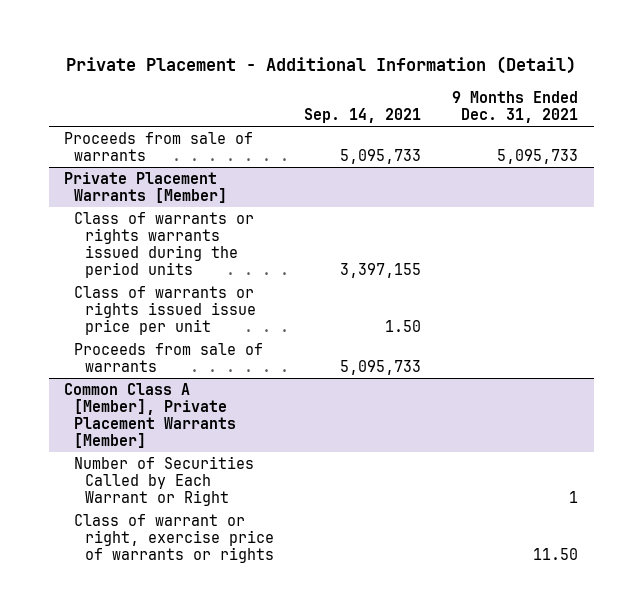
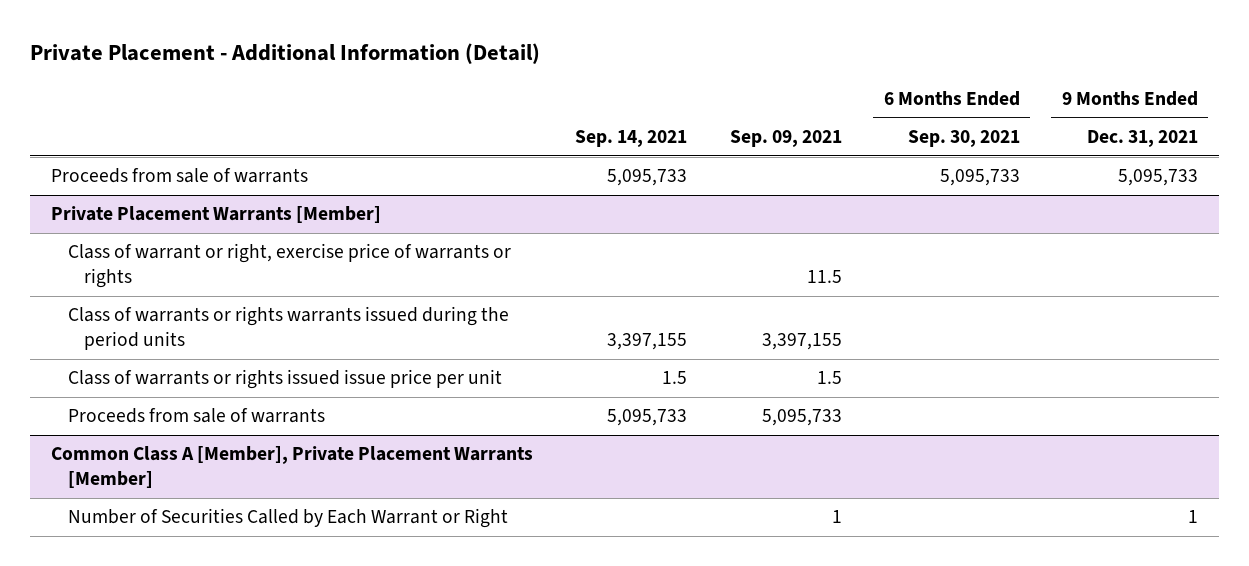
- | Sep. 14, 2021 | 9 Months Ended Dec. 31, 2021
+ | Sep. 14, 2021 | Sep. 09, 2021 | 6 Months Ended Sep. 30, 2021 | 9 Months Ended Dec. 31, 2021
@ Private Placement Warrants [Member]
+ Class of warrant or right, exercise price of warrants or rights | | 11.5 | |
- Class of warrants or rights issued issue price per unit | 1.50 |
+ Class of warrants or rights issued issue price per unit | 1.5 | 1.5 | |
@ Common Class A [Member], Private Placement Warrants [Member]
- Class of warrant or right, exercise price of warrants or rights | | 11.50

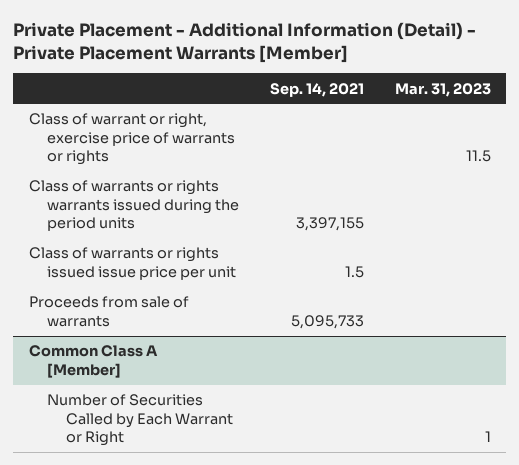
- Private Placement - Additional Information (Detail)
+ Private Placement - Additional Information (Detail) - Private Placement Warrants [Member]
- | Sep. 14, 2021 | Sep. 09, 2021 | 6 Months Ended Sep. 30, 2021 | 9 Months Ended Dec. 31, 2021
+ | Sep. 14, 2021 | Mar. 31, 2023
- Proceeds from sale of warrants | 5,095,733 | | 5,095,733 | 5,095,733
- Private Placement Warrants [Member]
- Common Class A [Member], Private Placement Warrants [Member]
+ Common Class A [Member]

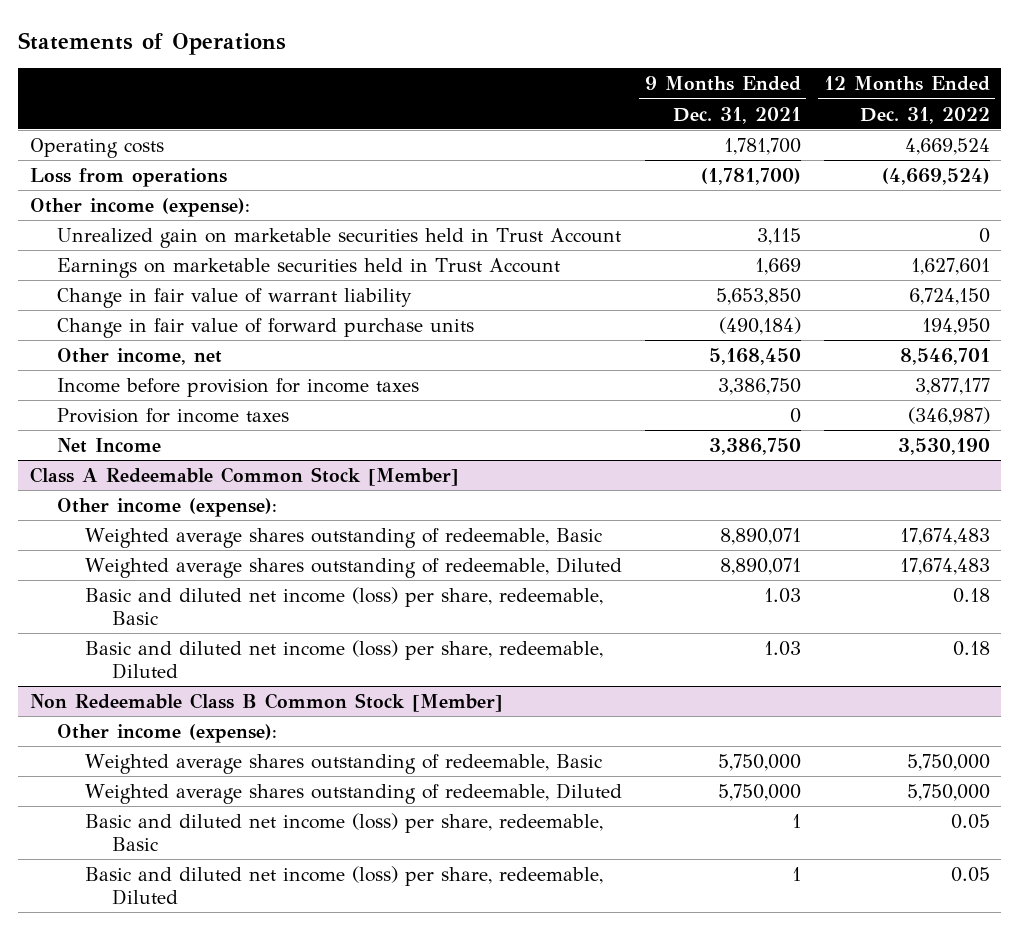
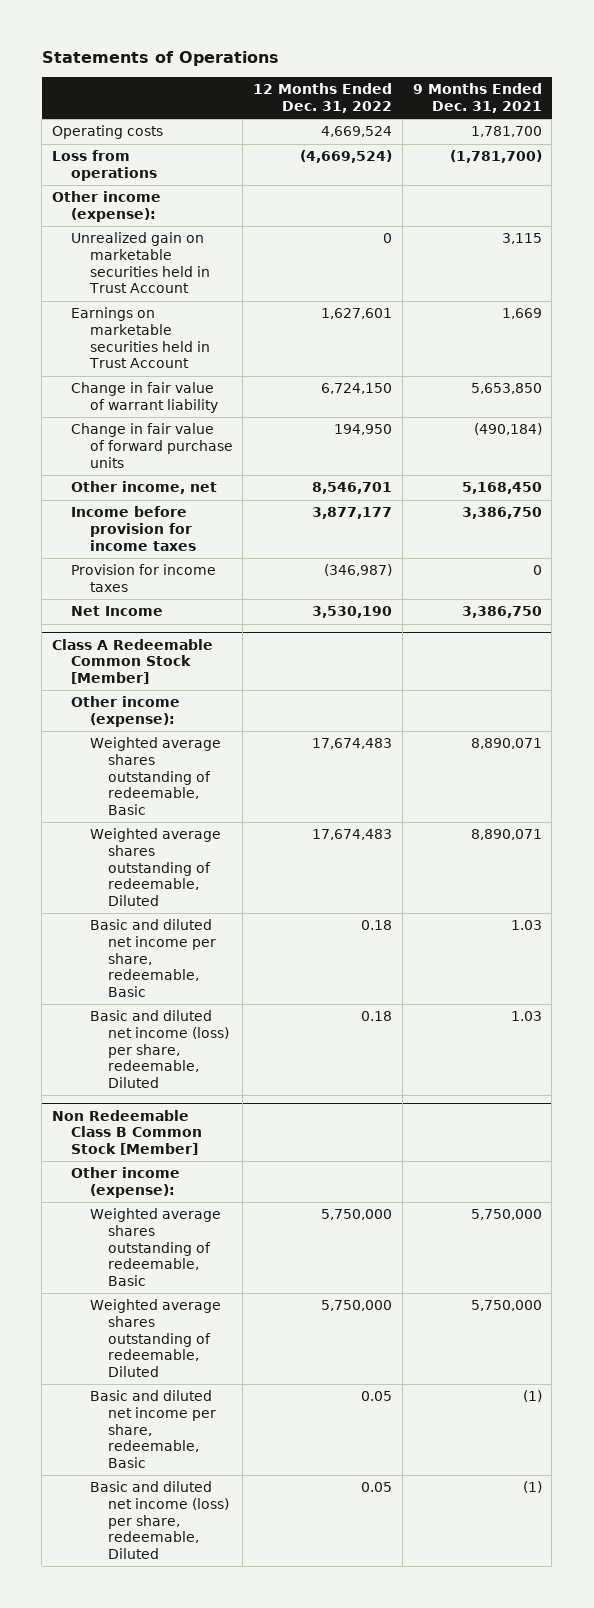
- | 9 Months Ended Dec. 31, 2021 | 12 Months Ended Dec. 31, 2022
+ | 12 Months Ended Dec. 31, 2022 | 9 Months Ended Dec. 31, 2021
@ Class A Redeemable Common Stock [Member]
- Basic and diluted net income (loss) per share, redeemable, Basic | 1.03 | 0.18
+ Basic and diluted net income per share, redeemable, Basic | 0.18 | 1.03
@ Non Redeemable Class B Common Stock [Member]
- Basic and diluted net income (loss) per share, redeemable, Basic | 1 | 0.05
- Basic and diluted net income (loss) per share, redeemable, Diluted | 1 | 0.05
+ Basic and diluted net income per share, redeemable, Basic | 0.05 | (1)
+ Basic and diluted net income (loss) per share, redeemable, Diluted | 0.05 | (1)

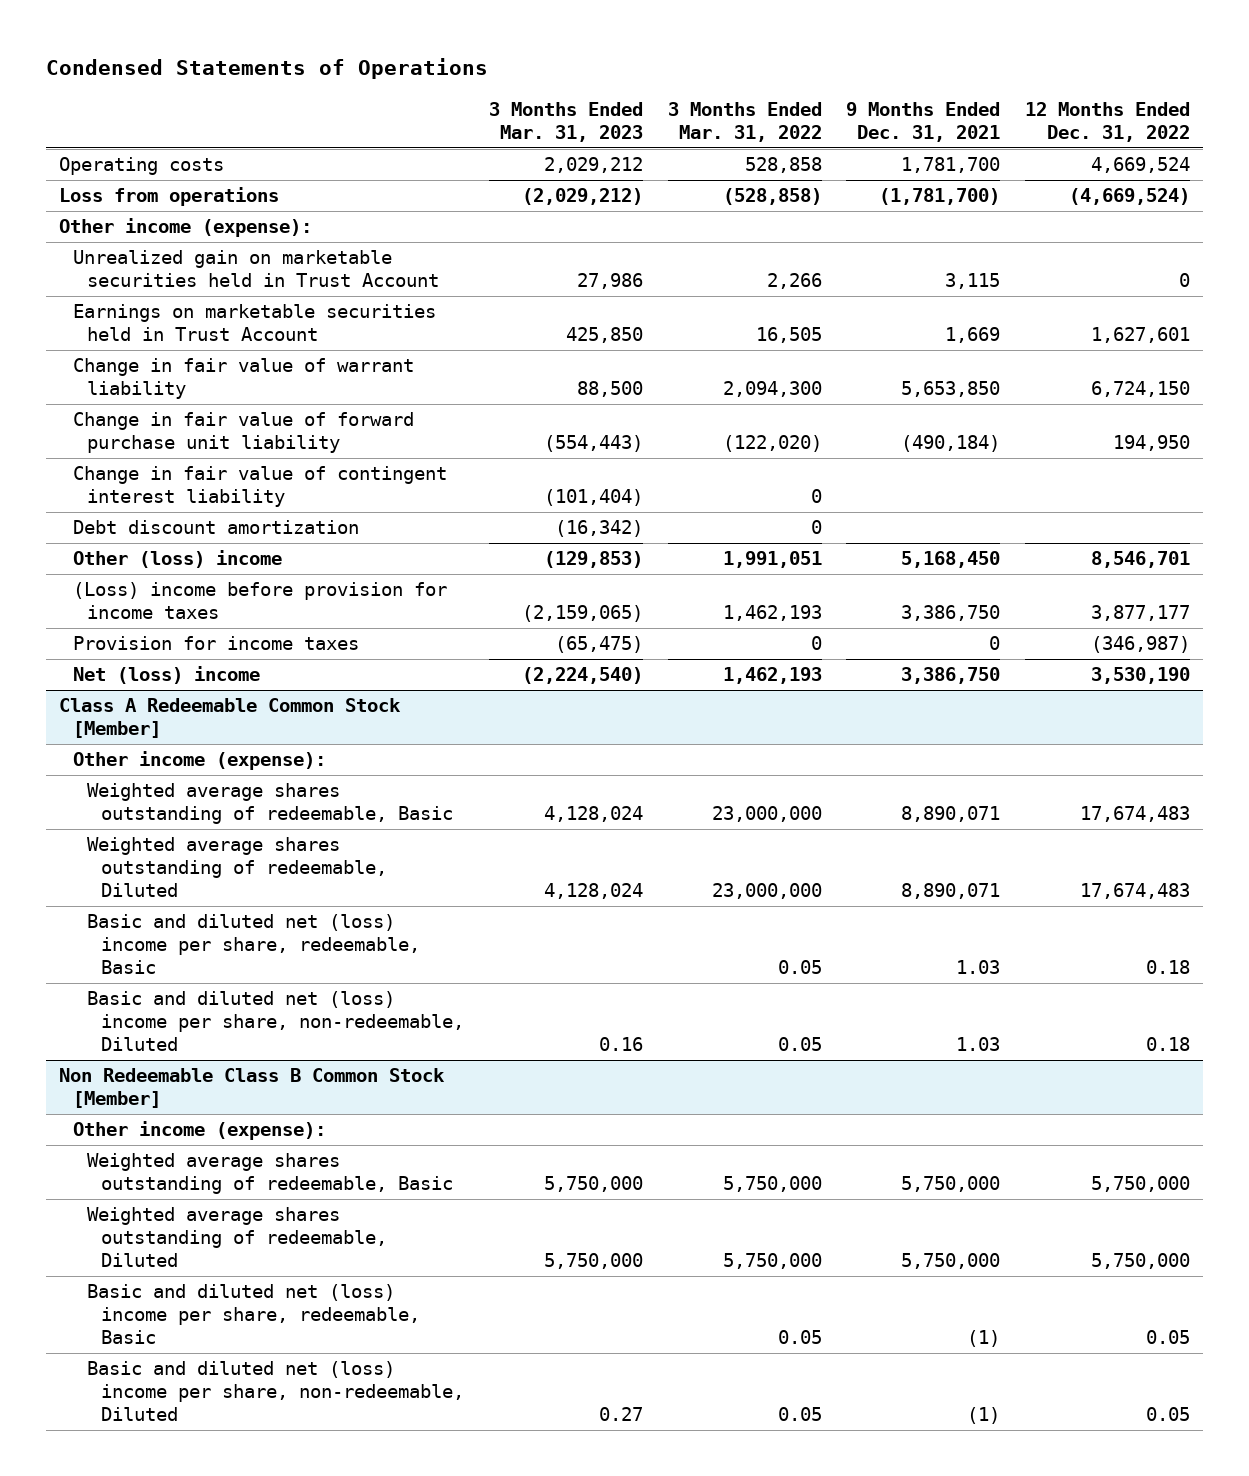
- Statements of Operations
+ Condensed Statements of Operations
- | 12 Months Ended Dec. 31, 2022 | 9 Months Ended Dec. 31, 2021
+ | 3 Months Ended Mar. 31, 2023 | 3 Months Ended Mar. 31, 2022 | 9 Months Ended Dec. 31, 2021 | 12 Months Ended Dec. 31, 2022
- Change in fair value of forward purchase units | 194,950 | (490,184)
- Other income, net | 8,546,701 | 5,168,450
- Income before provision for income taxes | 3,877,177 | 3,386,750
+ Change in fair value of forward purchase unit liability | (554,443) | (122,020) | (490,184) | 194,950
+ Change in fair value of contingent interest liability | (101,404) | 0 | |
+ Debt discount amortization | (16,342) | 0 | |
+ Other (loss) income | (129,853) | 1,991,051 | 5,168,450 | 8,546,701
+ (Loss) income before provision for income taxes | (2,159,065) | 1,462,193 | 3,386,750 | 3,877,177
- Net Income | 3,530,190 | 3,386,750
+ Net (loss) income | (2,224,540) | 1,462,193 | 3,386,750 | 3,530,190
@ Class A Redeemable Common Stock [Member]
- Basic and diluted net income per share, redeemable, Basic | 0.18 | 1.03
- Basic and diluted net income (loss) per share, redeemable, Diluted | 0.18 | 1.03
+ Basic and diluted net (loss) income per share, redeemable, Basic | | 0.05 | 1.03 | 0.18
+ Basic and diluted net (loss) income per share, non-redeemable, Diluted | 0.16 | 0.05 | 1.03 | 0.18
@ Non Redeemable Class B Common Stock [Member]
- Basic and diluted net income per share, redeemable, Basic | 0.05 | (1)
- Basic and diluted net income (loss) per share, redeemable, Diluted | 0.05 | (1)
+ Basic and diluted net (loss) income per share, redeemable, Basic | | 0.05 | (1) | 0.05
+ Basic and diluted net (loss) income per share, non-redeemable, Diluted | 0.27 | 0.05 | (1) | 0.05

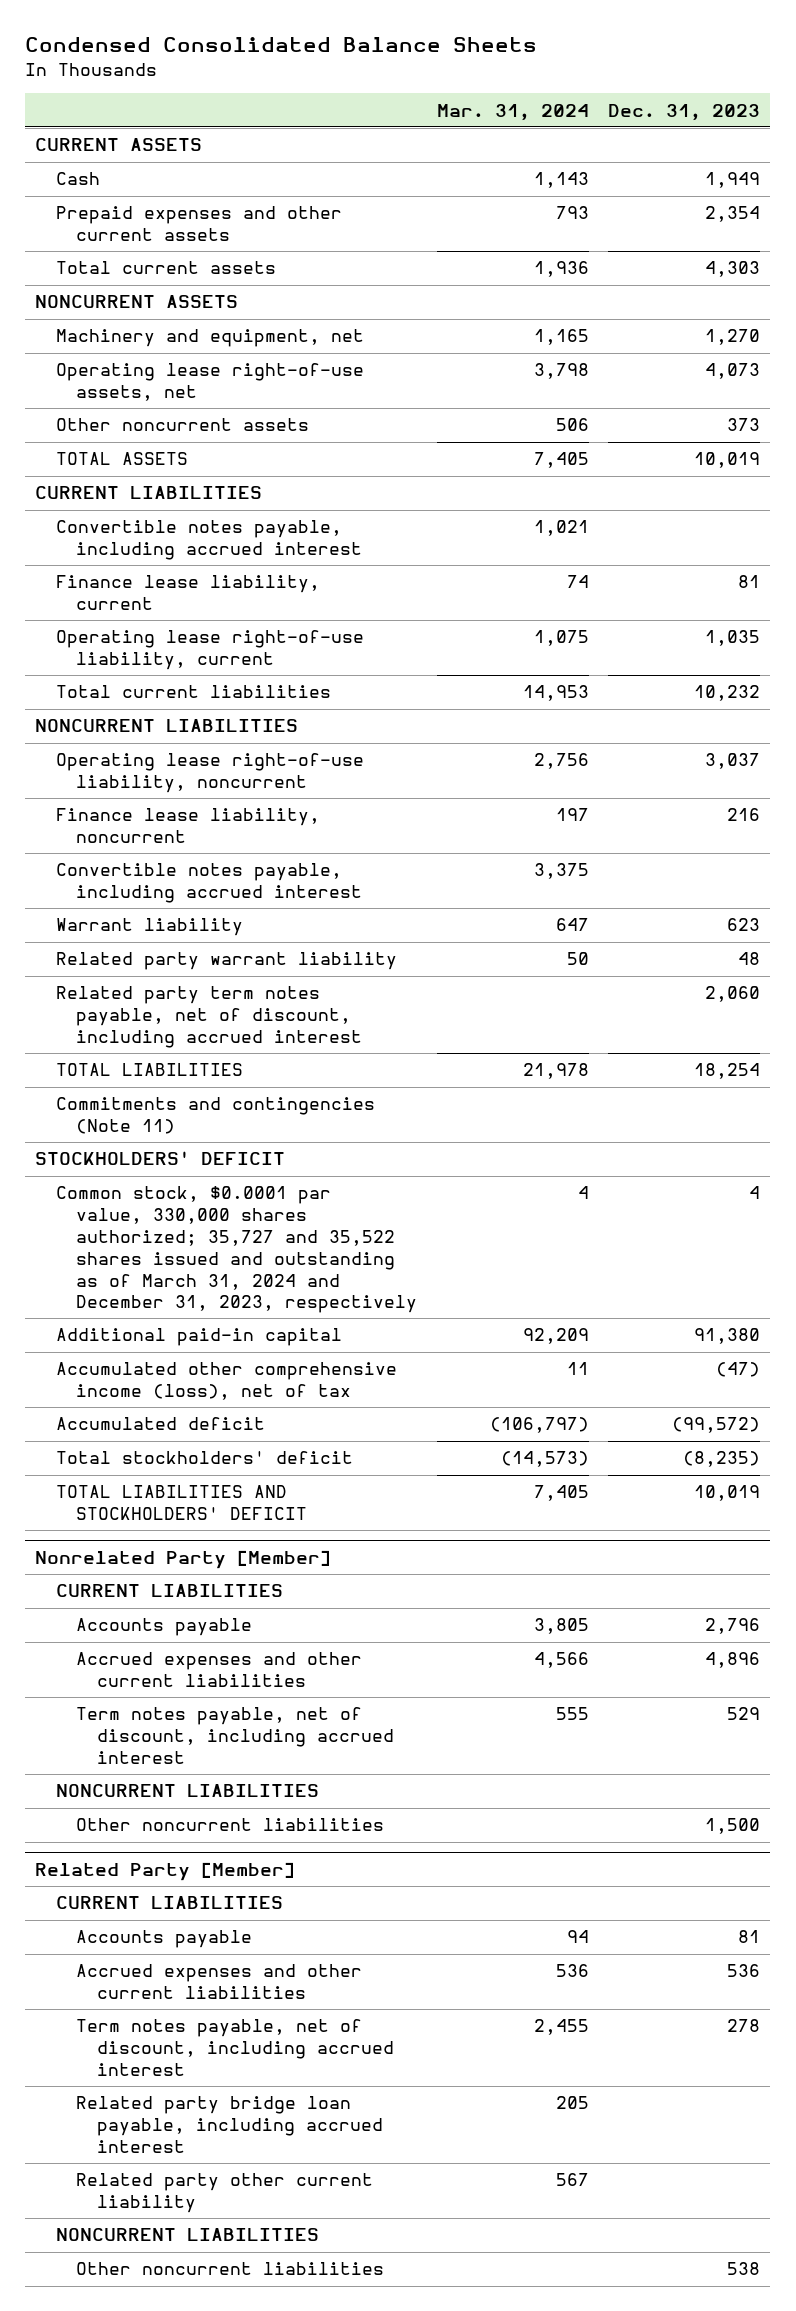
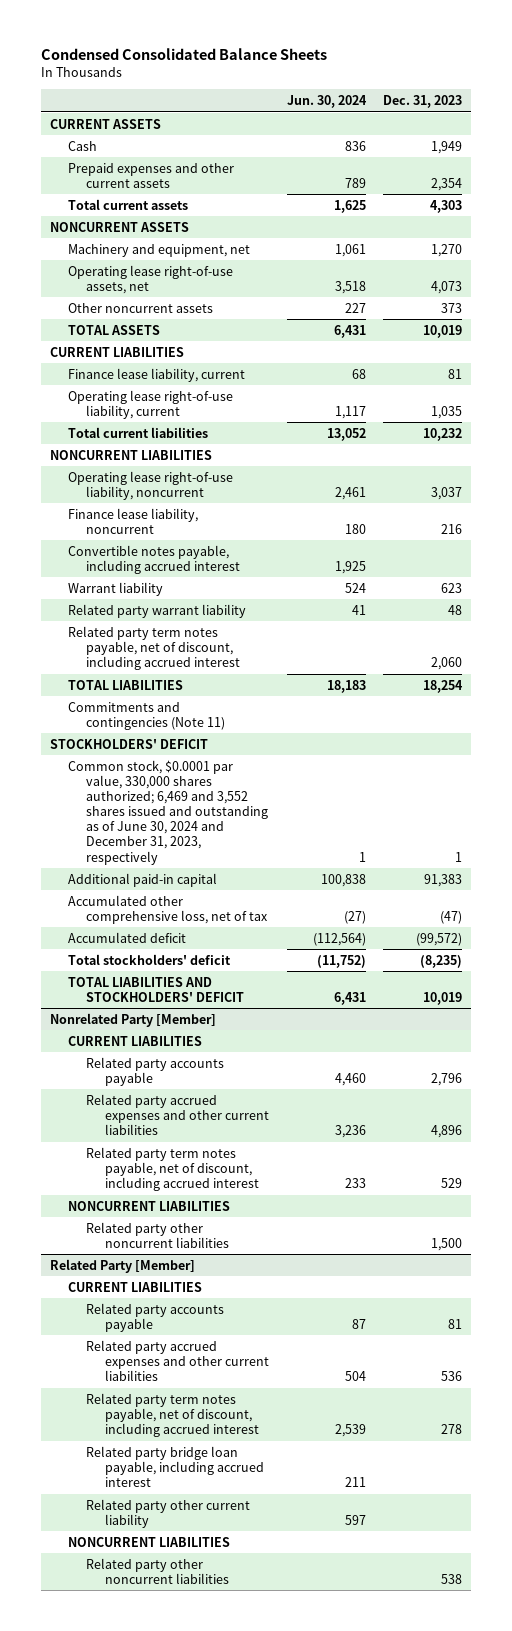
- | Mar. 31, 2024 | Dec. 31, 2023
+ | Jun. 30, 2024 | Dec. 31, 2023
- Convertible notes payable, including accrued interest | 1,021 |
- Common stock, $0.0001 par value, 330,000 shares authorized; 35,727 and 35,522 shares issued and outstanding as of March 31, 2024 and December 31, 2023, respectively | 4 | 4
- Additional paid-in capital | 92,209 | 91,380
- Accumulated other comprehensive income (loss), net of tax | 11 | (47)
+ Common stock, $0.0001 par value, 330,000 shares authorized; 6,469 and 3,552 shares issued and outstanding as of June 30, 2024 and December 31, 2023, respectively | 1 | 1
+ Additional paid-in capital | 100,838 | 91,383
+ Accumulated other comprehensive loss, net of tax | (27) | (47)
@ Nonrelated Party [Member]
- Accounts payable | 3,805 | 2,796
- Accrued expenses and other current liabilities | 4,566 | 4,896
- Term notes payable, net of discount, including accrued interest | 555 | 529
+ Related party accounts payable | 4,460 | 2,796
+ Related party accrued expenses and other current liabilities | 3,236 | 4,896
+ Related party term notes payable, net of discount, including accrued interest | 233 | 529
- Other noncurrent liabilities | | 1,500
+ Related party other noncurrent liabilities | | 1,500
@ Related Party [Member]
- Accounts payable | 94 | 81
- Accrued expenses and other current liabilities | 536 | 536
- Term notes payable, net of discount, including accrued interest | 2,455 | 278
+ Related party accounts payable | 87 | 81
+ Related party accrued expenses and other current liabilities | 504 | 536
+ Related party term notes payable, net of discount, including accrued interest | 2,539 | 278
- Other noncurrent liabilities | | 538
+ Related party other noncurrent liabilities | | 538

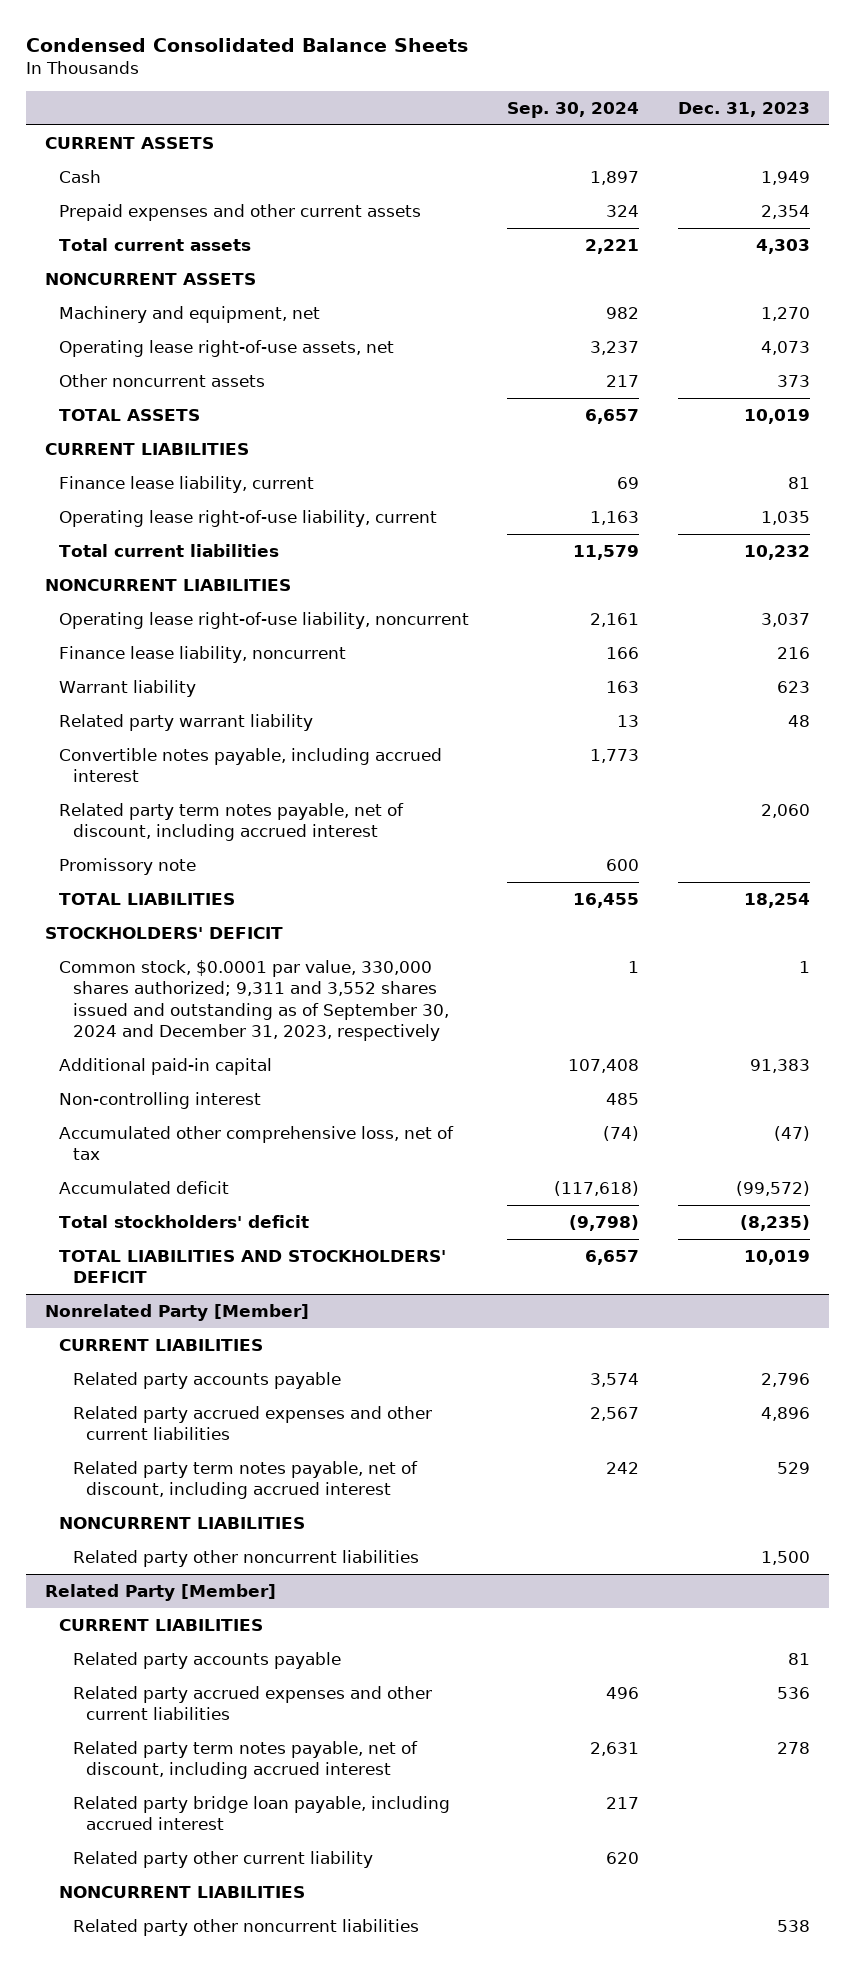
- | Jun. 30, 2024 | Dec. 31, 2023
+ | Sep. 30, 2024 | Dec. 31, 2023
moved down: Convertible notes payable, including accrued interest | 1,773 |
+ Promissory note | 600 |
- Commitments and contingencies (Note 11)
- Common stock, $0.0001 par value, 330,000 shares authorized; 6,469 and 3,552 shares issued and outstanding as of June 30, 2024 and December 31, 2023, respectively | 1 | 1
+ Common stock, $0.0001 par value, 330,000 shares authorized; 9,311 and 3,552 shares issued and outstanding as of September 30, 2024 and December 31, 2023, respectively | 1 | 1
+ Non-controlling interest | 485 |

